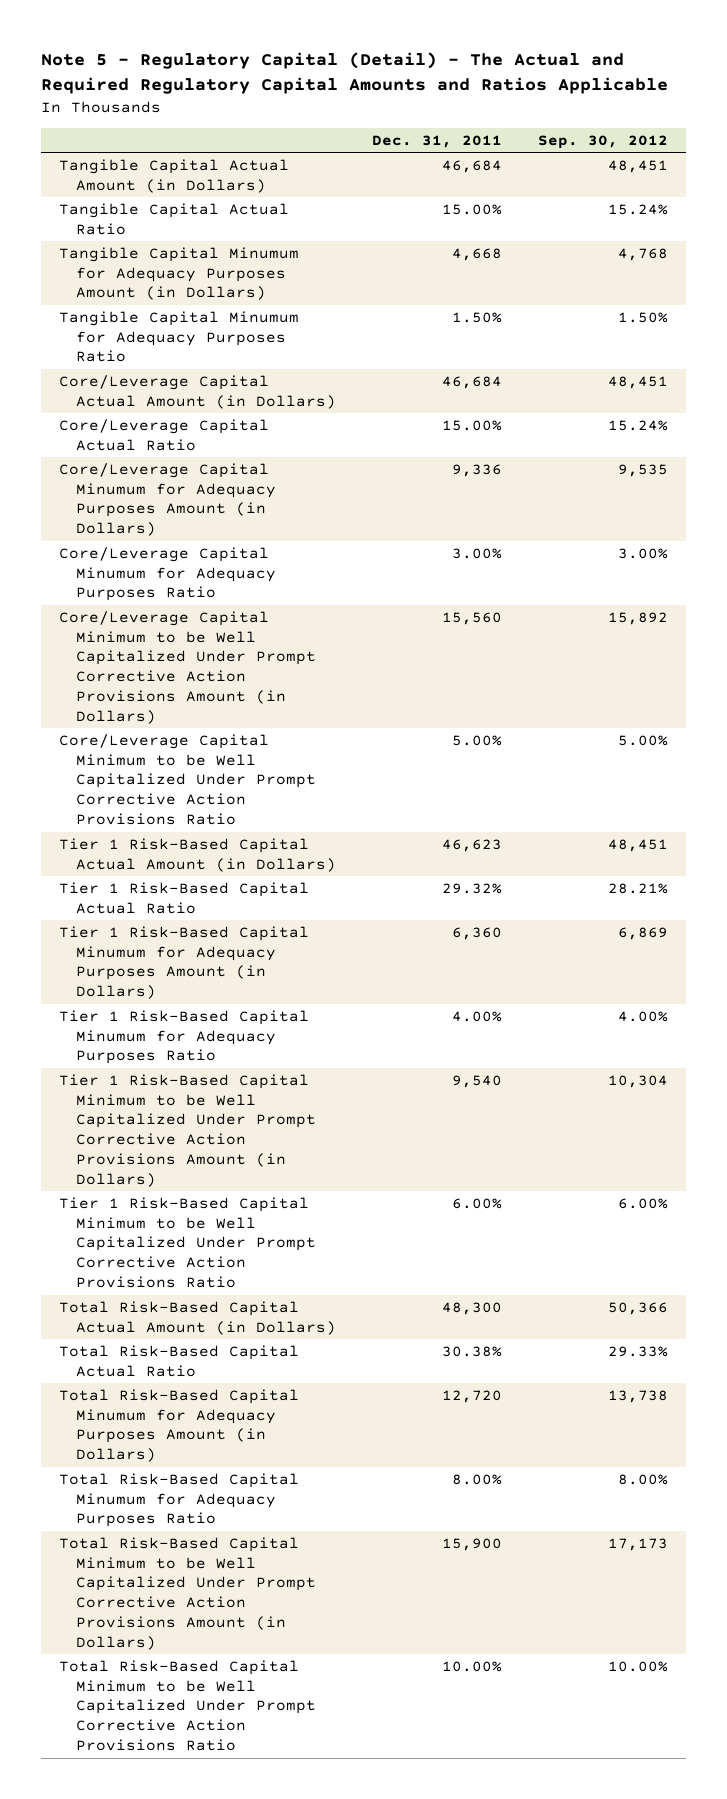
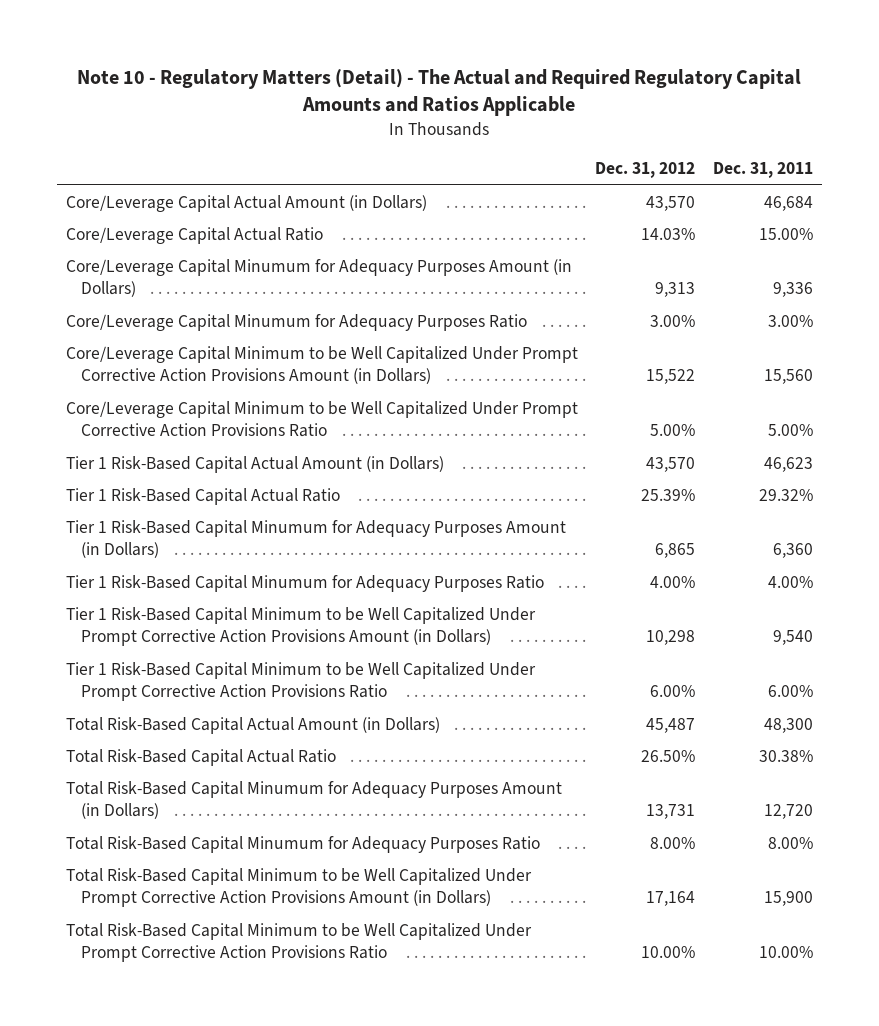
- Note 5 - Regulatory Capital (Detail) - The Actual and Required Regulatory Capital Amounts and Ratios Applicable
+ Note 10 - Regulatory Matters (Detail) - The Actual and Required Regulatory Capital Amounts and Ratios Applicable
- | Dec. 31, 2011 | Sep. 30, 2012
+ | Dec. 31, 2012 | Dec. 31, 2011
- Tangible Capital Actual Amount (in Dollars) | 46,684 | 48,451
- Tangible Capital Actual Ratio | 15.00% | 15.24%
- Tangible Capital Minumum for Adequacy Purposes Amount (in Dollars) | 4,668 | 4,768
- Tangible Capital Minumum for Adequacy Purposes Ratio | 1.50% | 1.50%

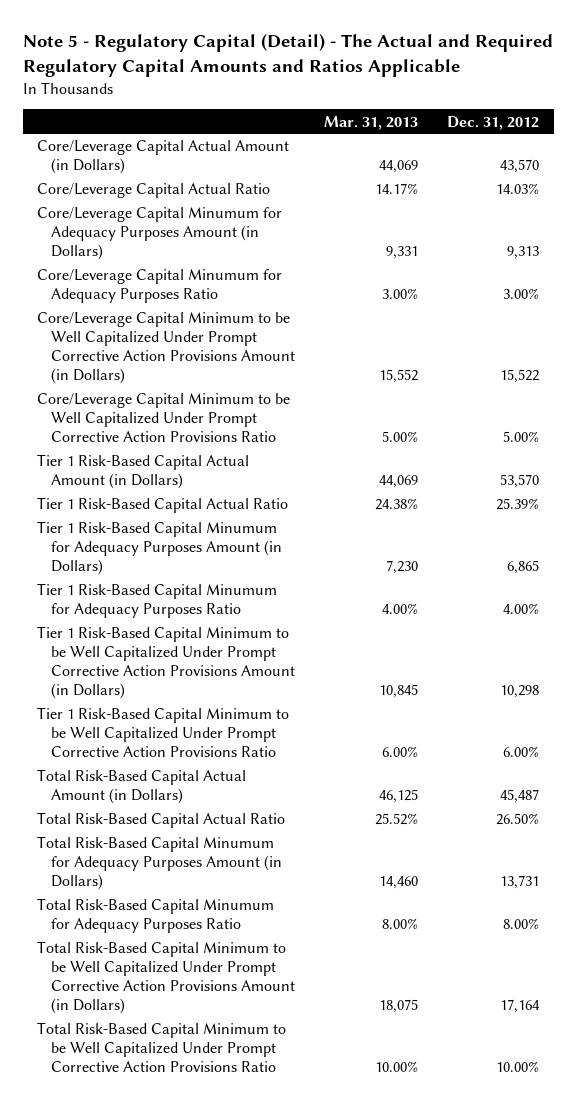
- Note 10 - Regulatory Matters (Detail) - The Actual and Required Regulatory Capital Amounts and Ratios Applicable
+ Note 5 - Regulatory Capital (Detail) - The Actual and Required Regulatory Capital Amounts and Ratios Applicable
- | Dec. 31, 2012 | Dec. 31, 2011
+ | Mar. 31, 2013 | Dec. 31, 2012
- Tier 1 Risk-Based Capital Actual Amount (in Dollars) | 43,570 | 46,623
+ Tier 1 Risk-Based Capital Actual Amount (in Dollars) | 44,069 | 53,570

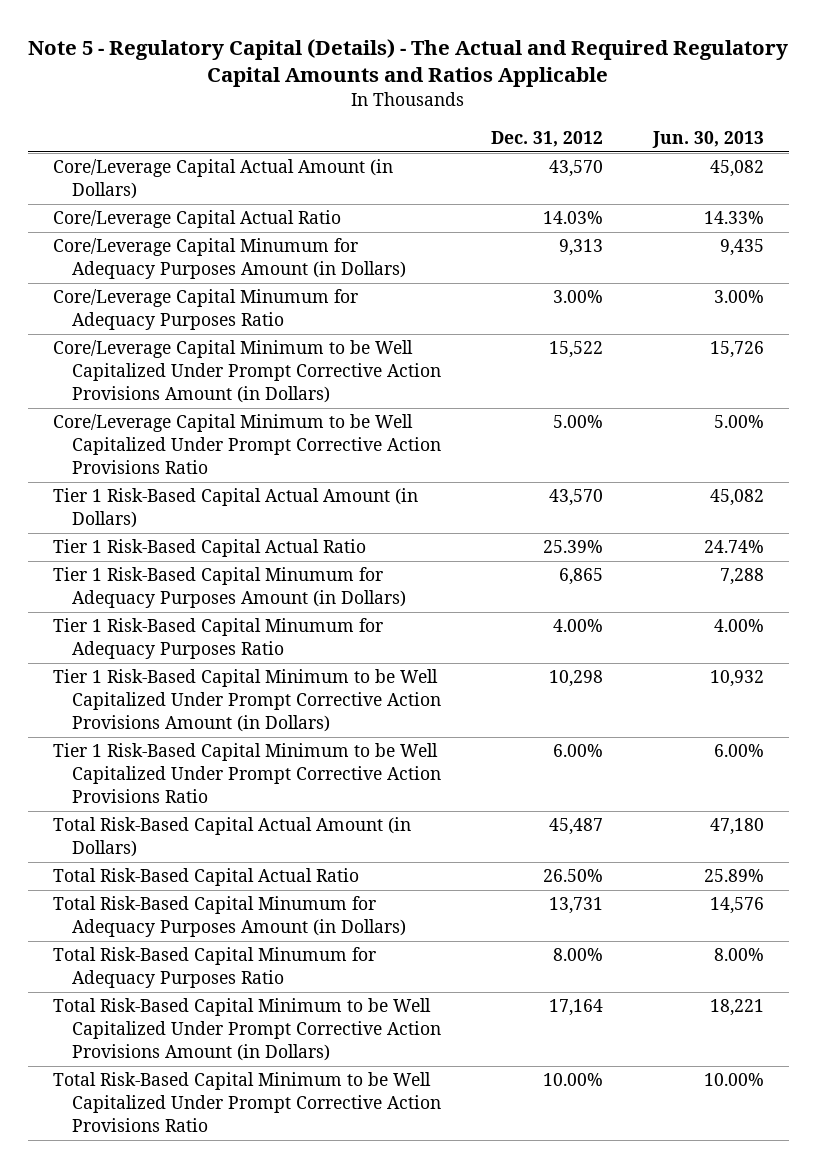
- Note 5 - Regulatory Capital (Detail) - The Actual and Required Regulatory Capital Amounts and Ratios Applicable
+ Note 5 - Regulatory Capital (Details) - The Actual and Required Regulatory Capital Amounts and Ratios Applicable
- | Mar. 31, 2013 | Dec. 31, 2012
+ | Dec. 31, 2012 | Jun. 30, 2013
- Tier 1 Risk-Based Capital Actual Amount (in Dollars) | 44,069 | 53,570
+ Tier 1 Risk-Based Capital Actual Amount (in Dollars) | 43,570 | 45,082

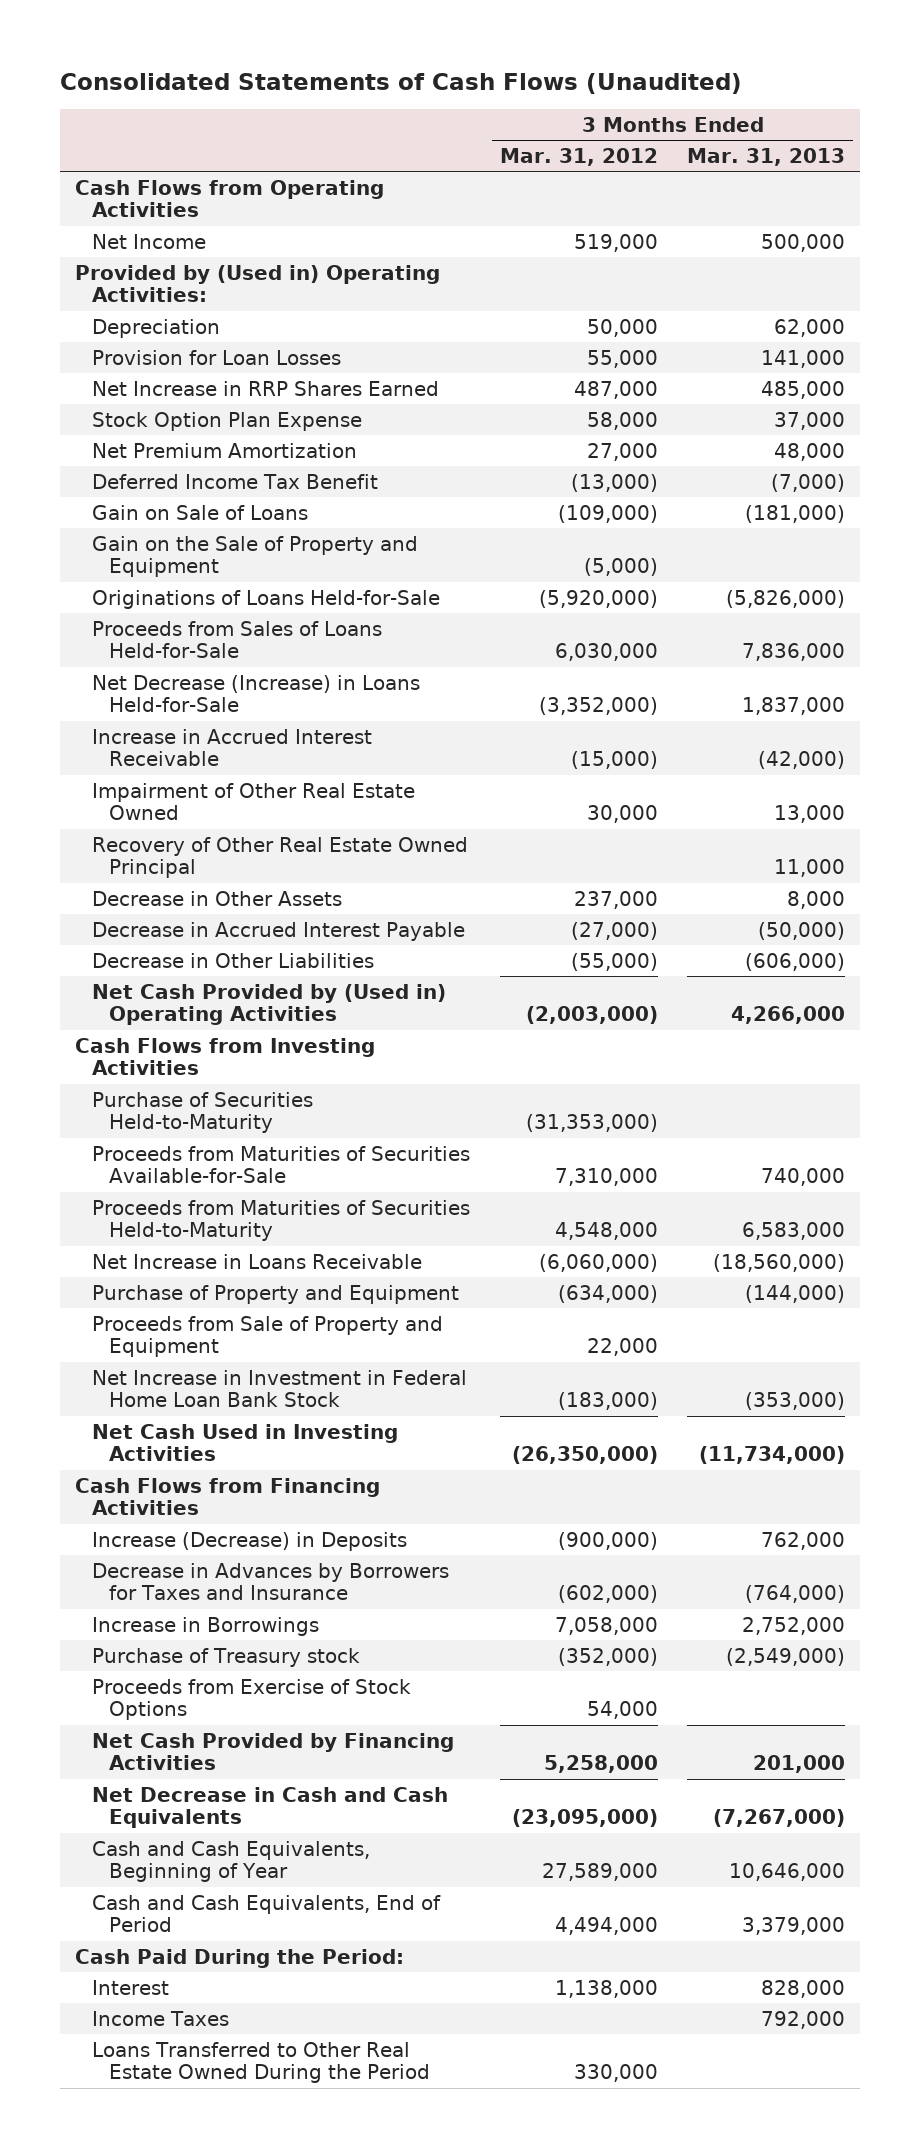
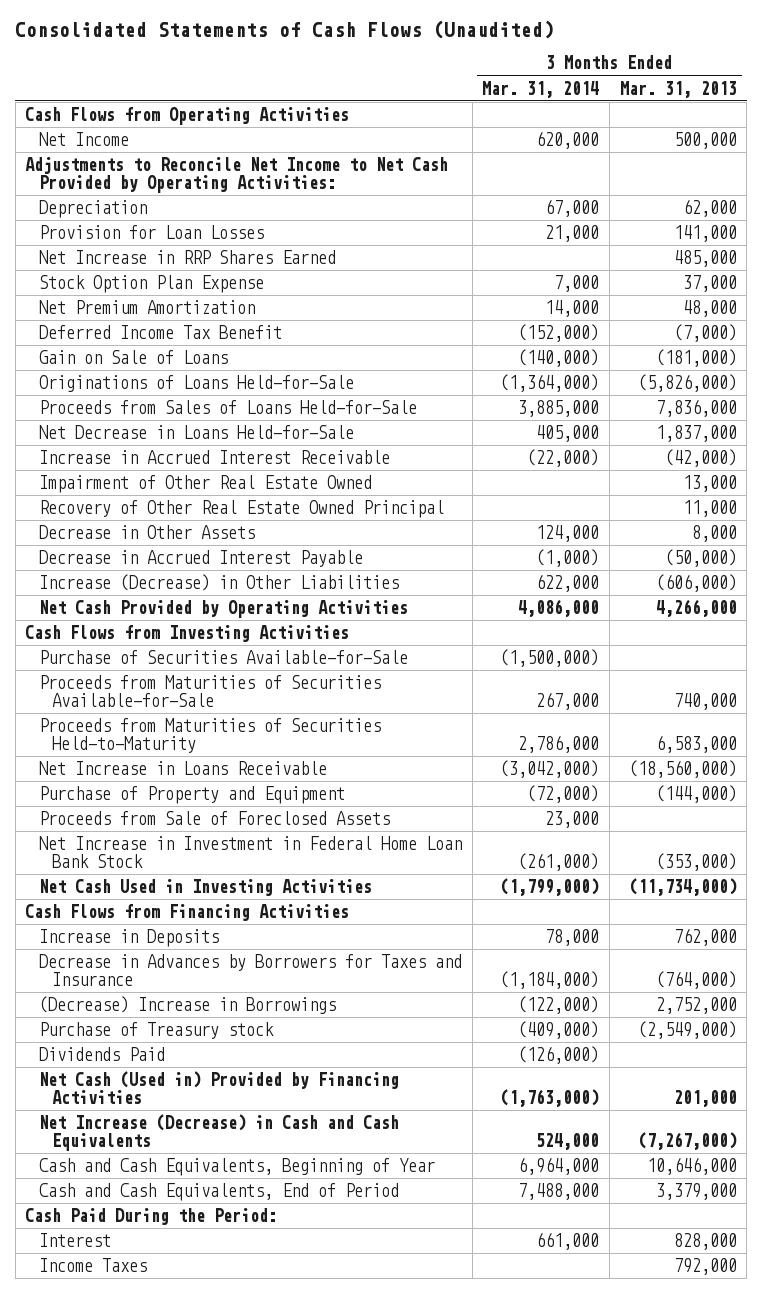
- | 3 Months Ended Mar. 31, 2012 | 3 Months Ended Mar. 31, 2013
+ | 3 Months Ended Mar. 31, 2014 | 3 Months Ended Mar. 31, 2013
- Provided by (Used in) Operating Activities:
+ Adjustments to Reconcile Net Income to Net Cash Provided by Operating Activities:
- Gain on the Sale of Property and Equipment | (5,000) |
- Net Decrease (Increase) in Loans Held-for-Sale | (3,352,000) | 1,837,000
+ Net Decrease in Loans Held-for-Sale | 405,000 | 1,837,000
- Decrease in Other Liabilities | (55,000) | (606,000)
- Net Cash Provided by (Used in) Operating Activities | (2,003,000) | 4,266,000
+ Increase (Decrease) in Other Liabilities | 622,000 | (606,000)
+ Net Cash Provided by Operating Activities | 4,086,000 | 4,266,000
- Purchase of Securities Held-to-Maturity | (31,353,000) |
+ Purchase of Securities Available-for-Sale | (1,500,000) |
- Proceeds from Sale of Property and Equipment | 22,000 |
+ Proceeds from Sale of Foreclosed Assets | 23,000 |
- Increase (Decrease) in Deposits | (900,000) | 762,000
+ Increase in Deposits | 78,000 | 762,000
- Increase in Borrowings | 7,058,000 | 2,752,000
+ (Decrease) Increase in Borrowings | (122,000) | 2,752,000
- Proceeds from Exercise of Stock Options | 54,000 |
- Net Cash Provided by Financing Activities | 5,258,000 | 201,000
- Net Decrease in Cash and Cash Equivalents | (23,095,000) | (7,267,000)
+ Dividends Paid | (126,000) |
+ Net Cash (Used in) Provided by Financing Activities | (1,763,000) | 201,000
+ Net Increase (Decrease) in Cash and Cash Equivalents | 524,000 | (7,267,000)
- Loans Transferred to Other Real Estate Owned During the Period | 330,000 |

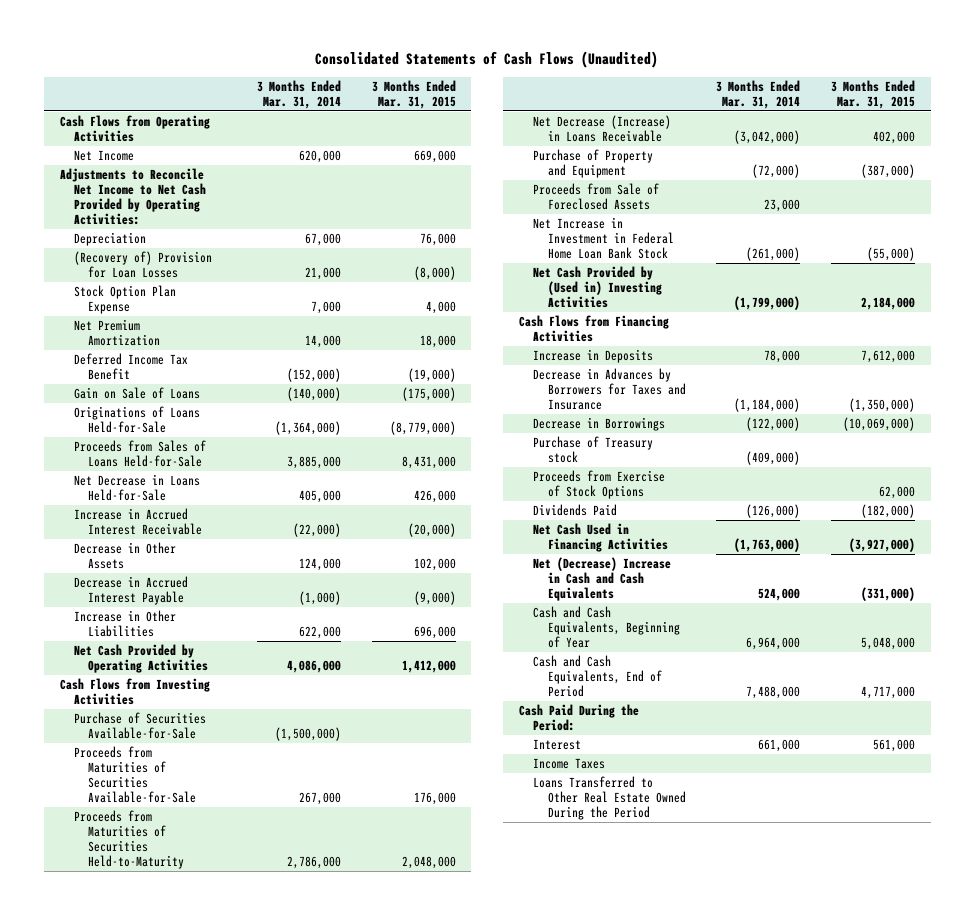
- | 3 Months Ended Mar. 31, 2014 | 3 Months Ended Mar. 31, 2013
+ | 3 Months Ended Mar. 31, 2014 | 3 Months Ended Mar. 31, 2015
- Provision for Loan Losses | 21,000 | 141,000
- Net Increase in RRP Shares Earned | | 485,000
+ (Recovery of) Provision for Loan Losses | 21,000 | (8,000)
- Impairment of Other Real Estate Owned | | 13,000
- Recovery of Other Real Estate Owned Principal | | 11,000
- Increase (Decrease) in Other Liabilities | 622,000 | (606,000)
+ Increase in Other Liabilities | 622,000 | 696,000
- Net Increase in Loans Receivable | (3,042,000) | (18,560,000)
+ Net Decrease (Increase) in Loans Receivable | (3,042,000) | 402,000
- Net Cash Used in Investing Activities | (1,799,000) | (11,734,000)
+ Net Cash Provided by (Used in) Investing Activities | (1,799,000) | 2,184,000
- (Decrease) Increase in Borrowings | (122,000) | 2,752,000
+ Decrease in Borrowings | (122,000) | (10,069,000)
+ Proceeds from Exercise of Stock Options | | 62,000
- Net Cash (Used in) Provided by Financing Activities | (1,763,000) | 201,000
- Net Increase (Decrease) in Cash and Cash Equivalents | 524,000 | (7,267,000)
+ Net Cash Used in Financing Activities | (1,763,000) | (3,927,000)
+ Net (Decrease) Increase in Cash and Cash Equivalents | 524,000 | (331,000)
+ Loans Transferred to Other Real Estate Owned During the Period

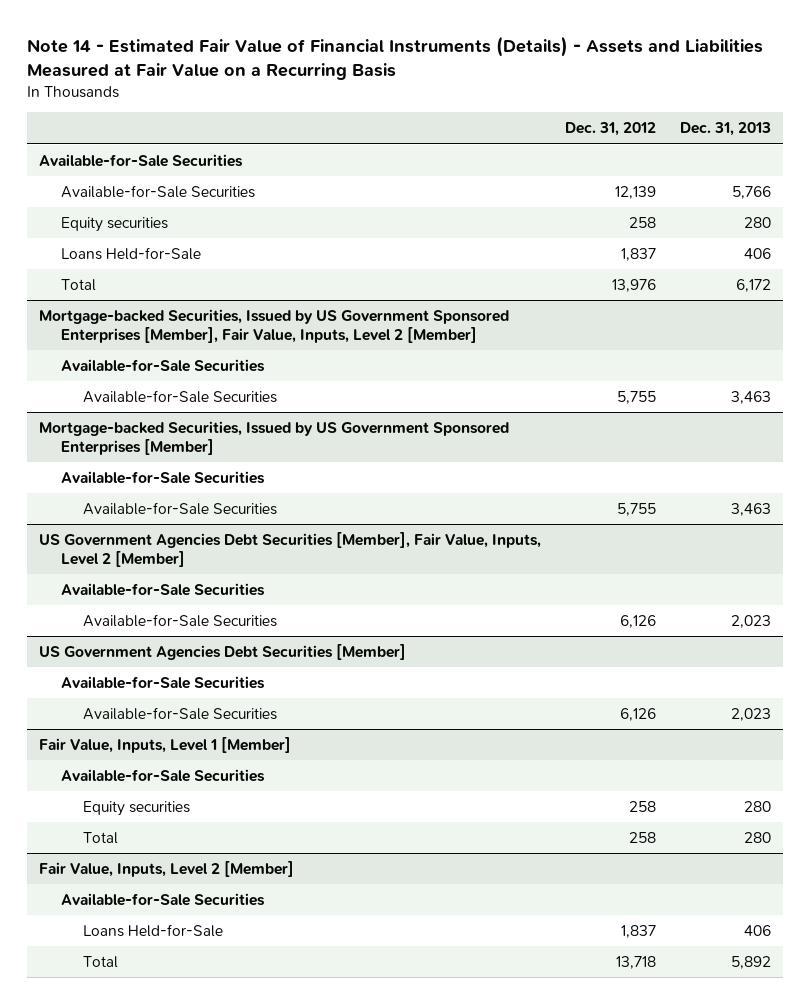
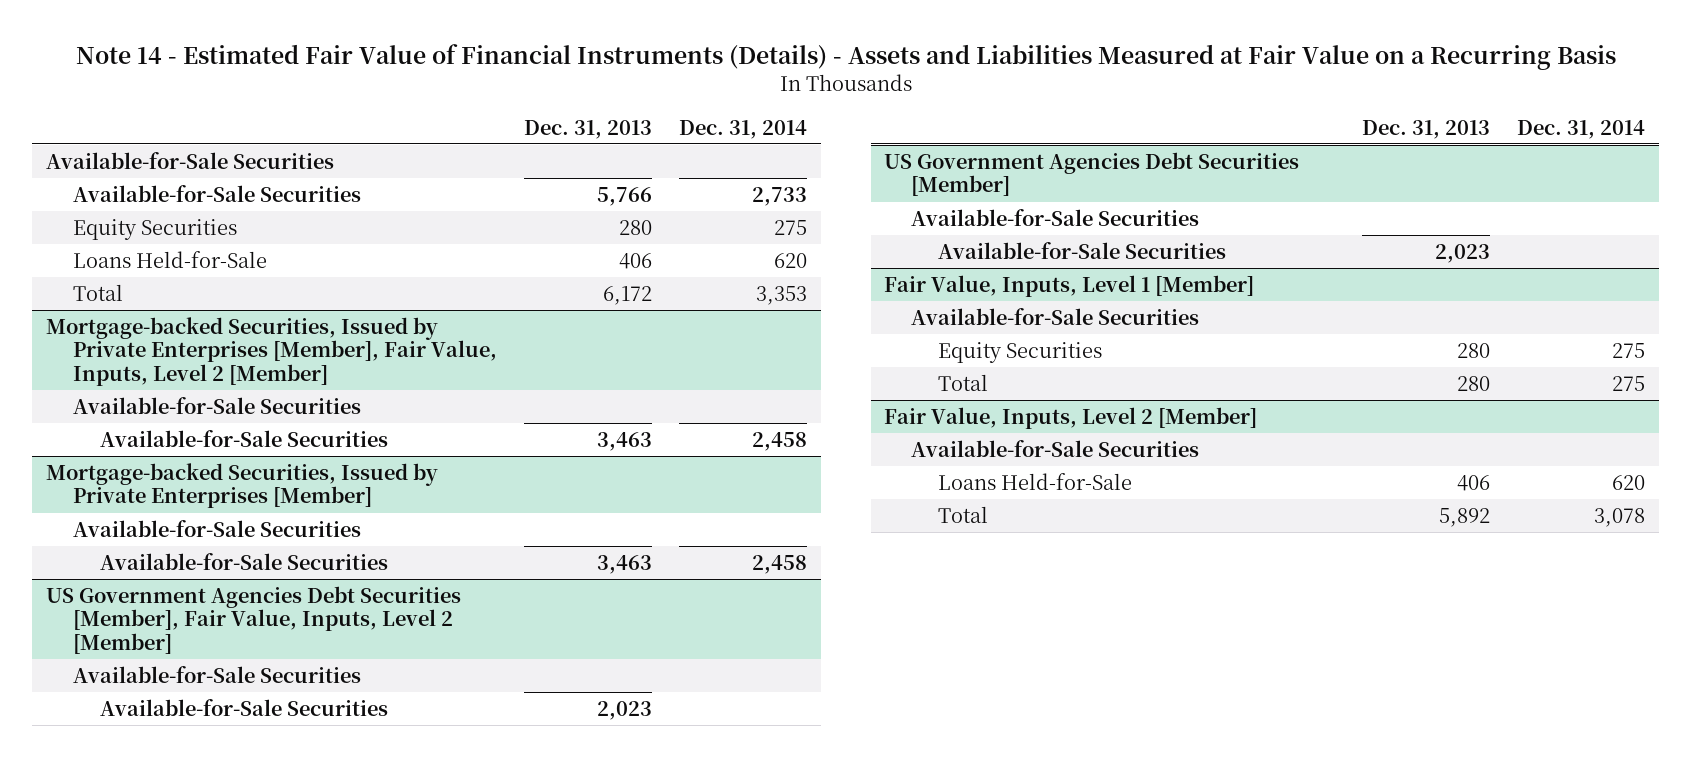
- | Dec. 31, 2012 | Dec. 31, 2013
+ | Dec. 31, 2013 | Dec. 31, 2014
- Equity securities | 258 | 280
+ Equity Securities | 280 | 275
- Mortgage-backed Securities, Issued by US Government Sponsored Enterprises [Member], Fair Value, Inputs, Level 2 [Member]
+ Mortgage-backed Securities, Issued by Private Enterprises [Member], Fair Value, Inputs, Level 2 [Member]
- Mortgage-backed Securities, Issued by US Government Sponsored Enterprises [Member]
+ Mortgage-backed Securities, Issued by Private Enterprises [Member]
@ Fair Value, Inputs, Level 1 [Member]
- Equity securities | 258 | 280
+ Equity Securities | 280 | 275

